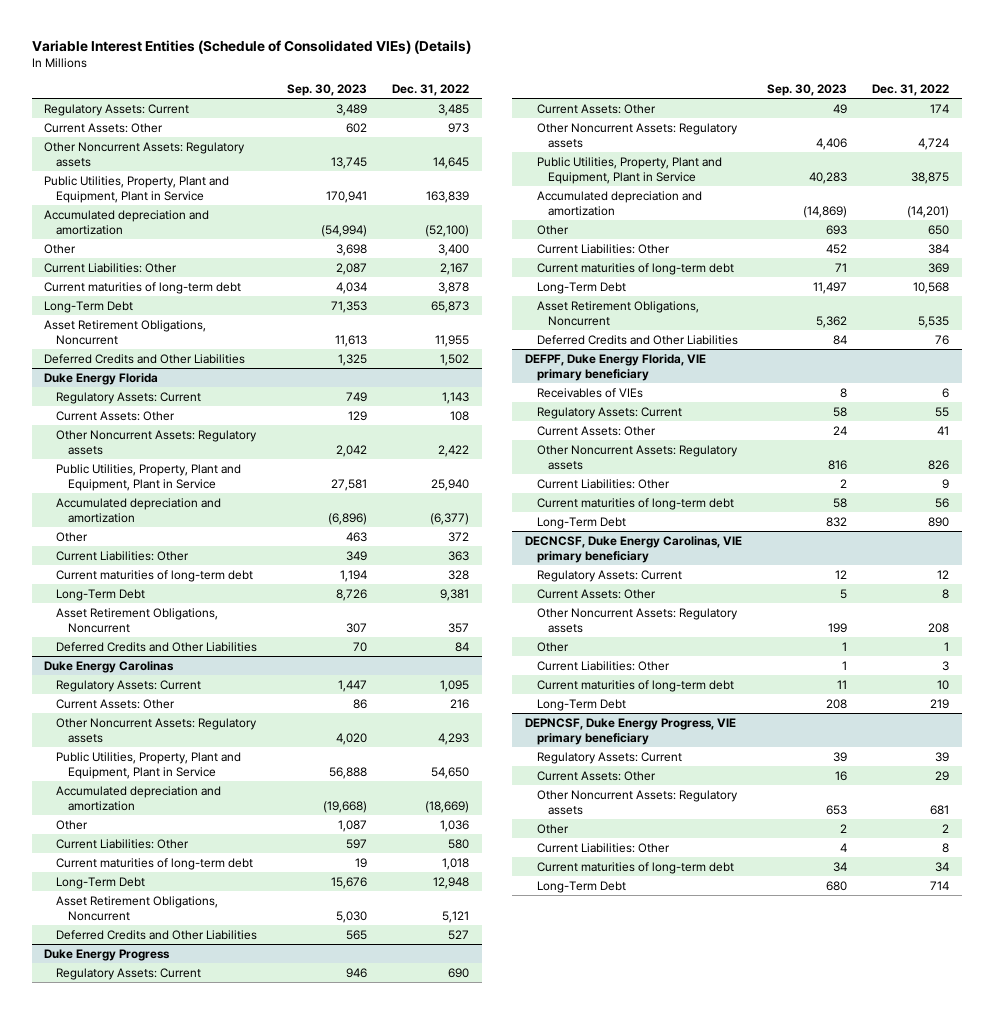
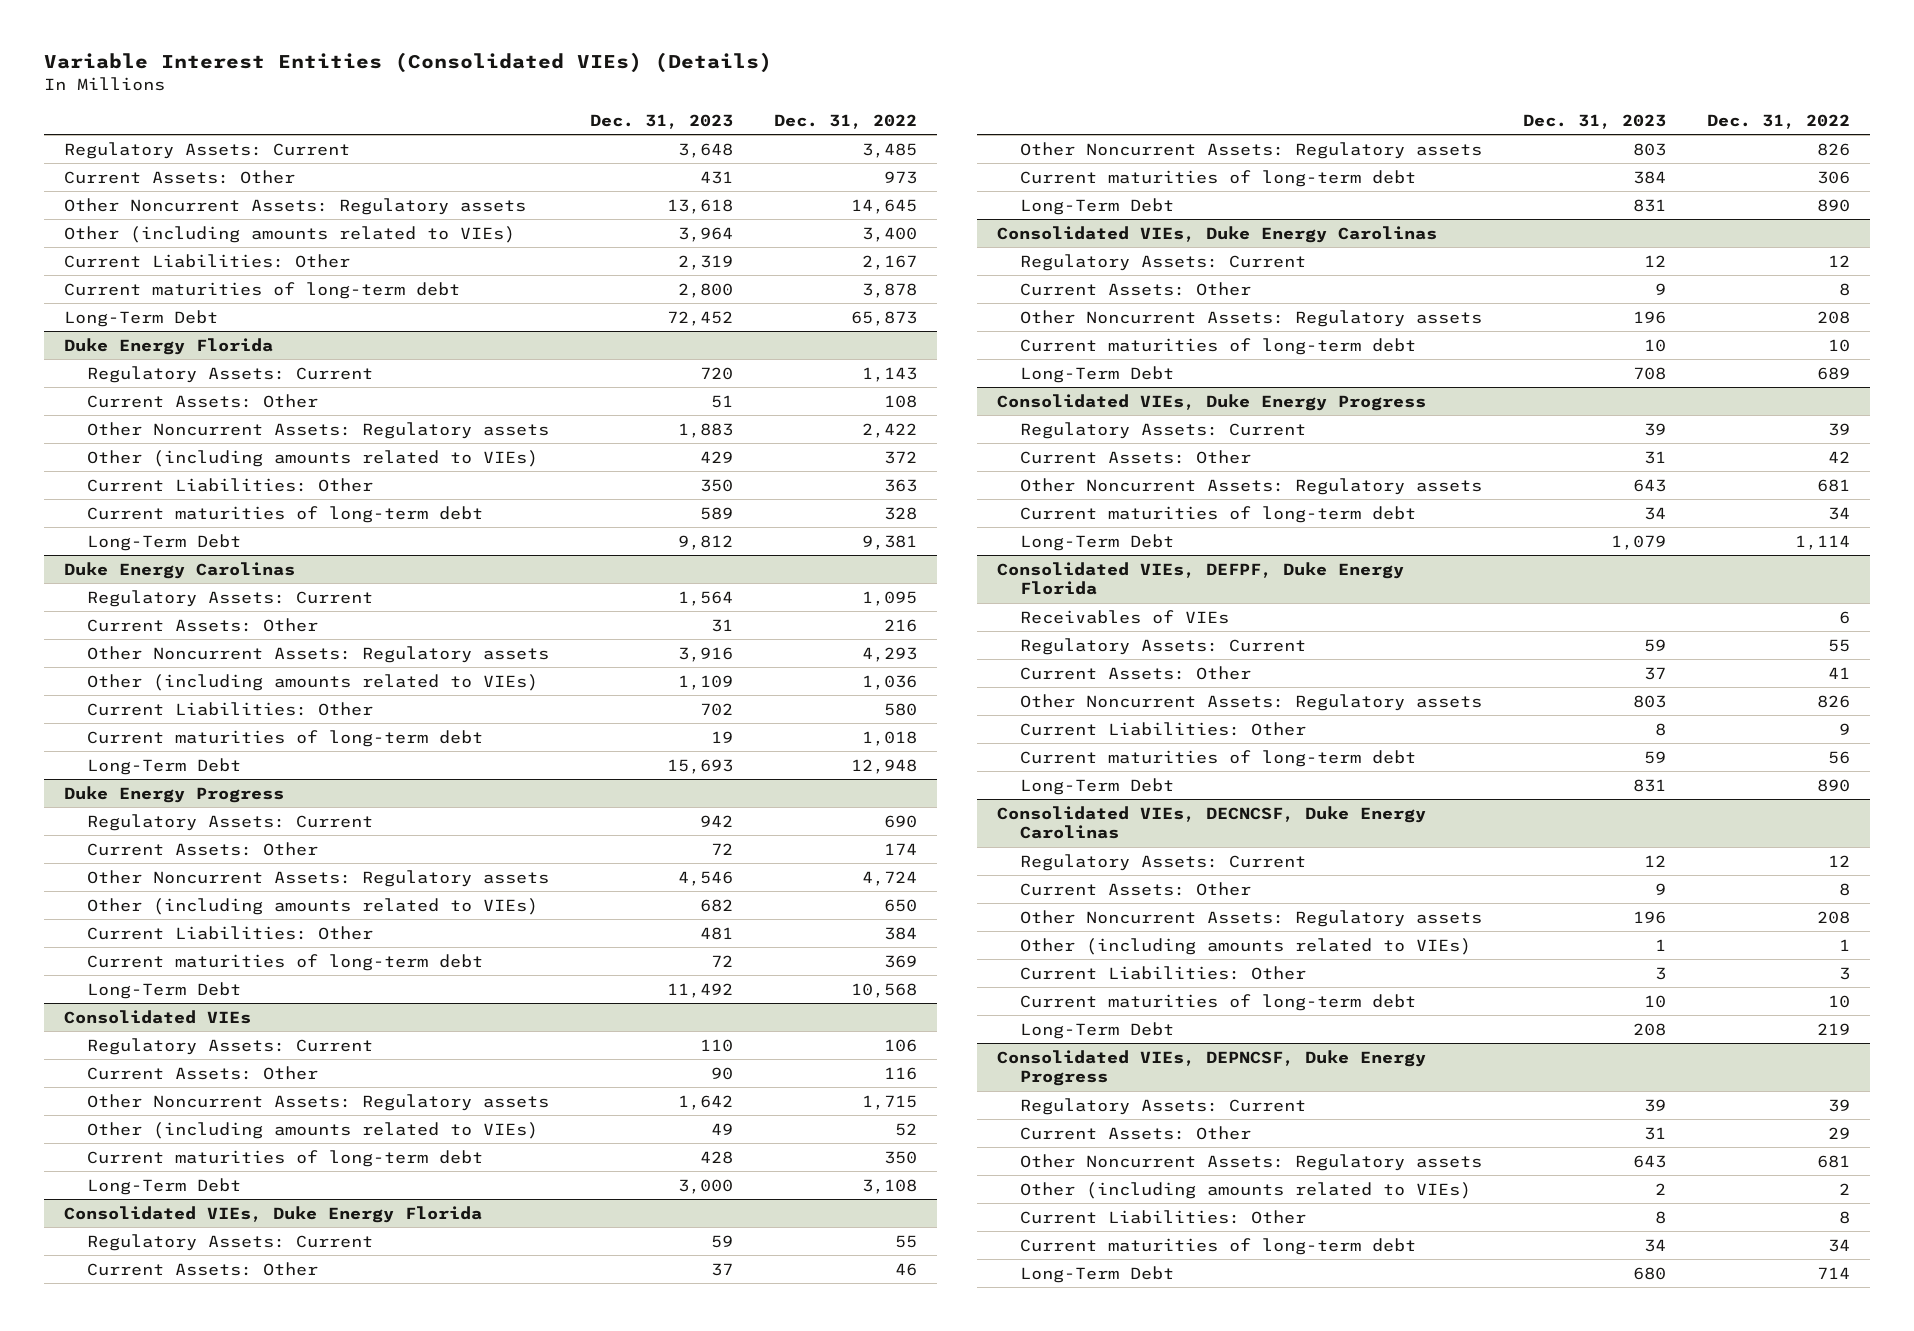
- Variable Interest Entities (Schedule of Consolidated VIEs) (Details)
+ Variable Interest Entities (Consolidated VIEs) (Details)
- | Sep. 30, 2023 | Dec. 31, 2022
+ | Dec. 31, 2023 | Dec. 31, 2022
- Public Utilities, Property, Plant and Equipment, Plant in Service | 170,941 | 163,839
- Accumulated depreciation and amortization | (54,994) | (52,100)
- Other | 3,698 | 3,400
+ Other (including amounts related to VIEs) | 3,964 | 3,400
- Asset Retirement Obligations, Noncurrent | 11,613 | 11,955
- Deferred Credits and Other Liabilities | 1,325 | 1,502
@ Duke Energy Florida
- Public Utilities, Property, Plant and Equipment, Plant in Service | 27,581 | 25,940
- Accumulated depreciation and amortization | (6,896) | (6,377)
- Other | 463 | 372
+ Other (including amounts related to VIEs) | 429 | 372
- Asset Retirement Obligations, Noncurrent | 307 | 357
- Deferred Credits and Other Liabilities | 70 | 84
@ Duke Energy Carolinas
- Public Utilities, Property, Plant and Equipment, Plant in Service | 56,888 | 54,650
- Accumulated depreciation and amortization | (19,668) | (18,669)
- Other | 1,087 | 1,036
+ Other (including amounts related to VIEs) | 1,109 | 1,036
- Asset Retirement Obligations, Noncurrent | 5,030 | 5,121
- Deferred Credits and Other Liabilities | 565 | 527
@ Duke Energy Progress
- Public Utilities, Property, Plant and Equipment, Plant in Service | 40,283 | 38,875
- Accumulated depreciation and amortization | (14,869) | (14,201)
- Other | 693 | 650
+ Other (including amounts related to VIEs) | 682 | 650
- Asset Retirement Obligations, Noncurrent | 5,362 | 5,535
- Deferred Credits and Other Liabilities | 84 | 76
- DEFPF, Duke Energy Florida, VIE primary beneficiary
+ Consolidated VIEs
+ Regulatory Assets: Current | 110 | 106
+ Current Assets: Other | 90 | 116
+ Other Noncurrent Assets: Regulatory assets | 1,642 | 1,715
+ Other (including amounts related to VIEs) | 49 | 52
+ Current maturities of long-term debt | 428 | 350
+ Long-Term Debt | 3,000 | 3,108
+ Consolidated VIEs, Duke Energy Florida
+ Regulatory Assets: Current | 59 | 55
+ Current Assets: Other | 37 | 46
+ Other Noncurrent Assets: Regulatory assets | 803 | 826
+ Current maturities of long-term debt | 384 | 306
+ Long-Term Debt | 831 | 890
+ Consolidated VIEs, Duke Energy Carolinas
+ Regulatory Assets: Current | 12 | 12
+ Current Assets: Other | 9 | 8
+ Other Noncurrent Assets: Regulatory assets | 196 | 208
+ Current maturities of long-term debt | 10 | 10
+ Long-Term Debt | 708 | 689
+ Consolidated VIEs, Duke Energy Progress
+ Regulatory Assets: Current | 39 | 39
+ Current Assets: Other | 31 | 42
+ Other Noncurrent Assets: Regulatory assets | 643 | 681
+ Current maturities of long-term debt | 34 | 34
+ Long-Term Debt | 1,079 | 1,114
+ Consolidated VIEs, DEFPF, Duke Energy Florida
- DECNCSF, Duke Energy Carolinas, VIE primary beneficiary
+ Consolidated VIEs, DECNCSF, Duke Energy Carolinas
- Other | 1 | 1
+ Other (including amounts related to VIEs) | 1 | 1
- DEPNCSF, Duke Energy Progress, VIE primary beneficiary
+ Consolidated VIEs, DEPNCSF, Duke Energy Progress
- Other | 2 | 2
+ Other (including amounts related to VIEs) | 2 | 2

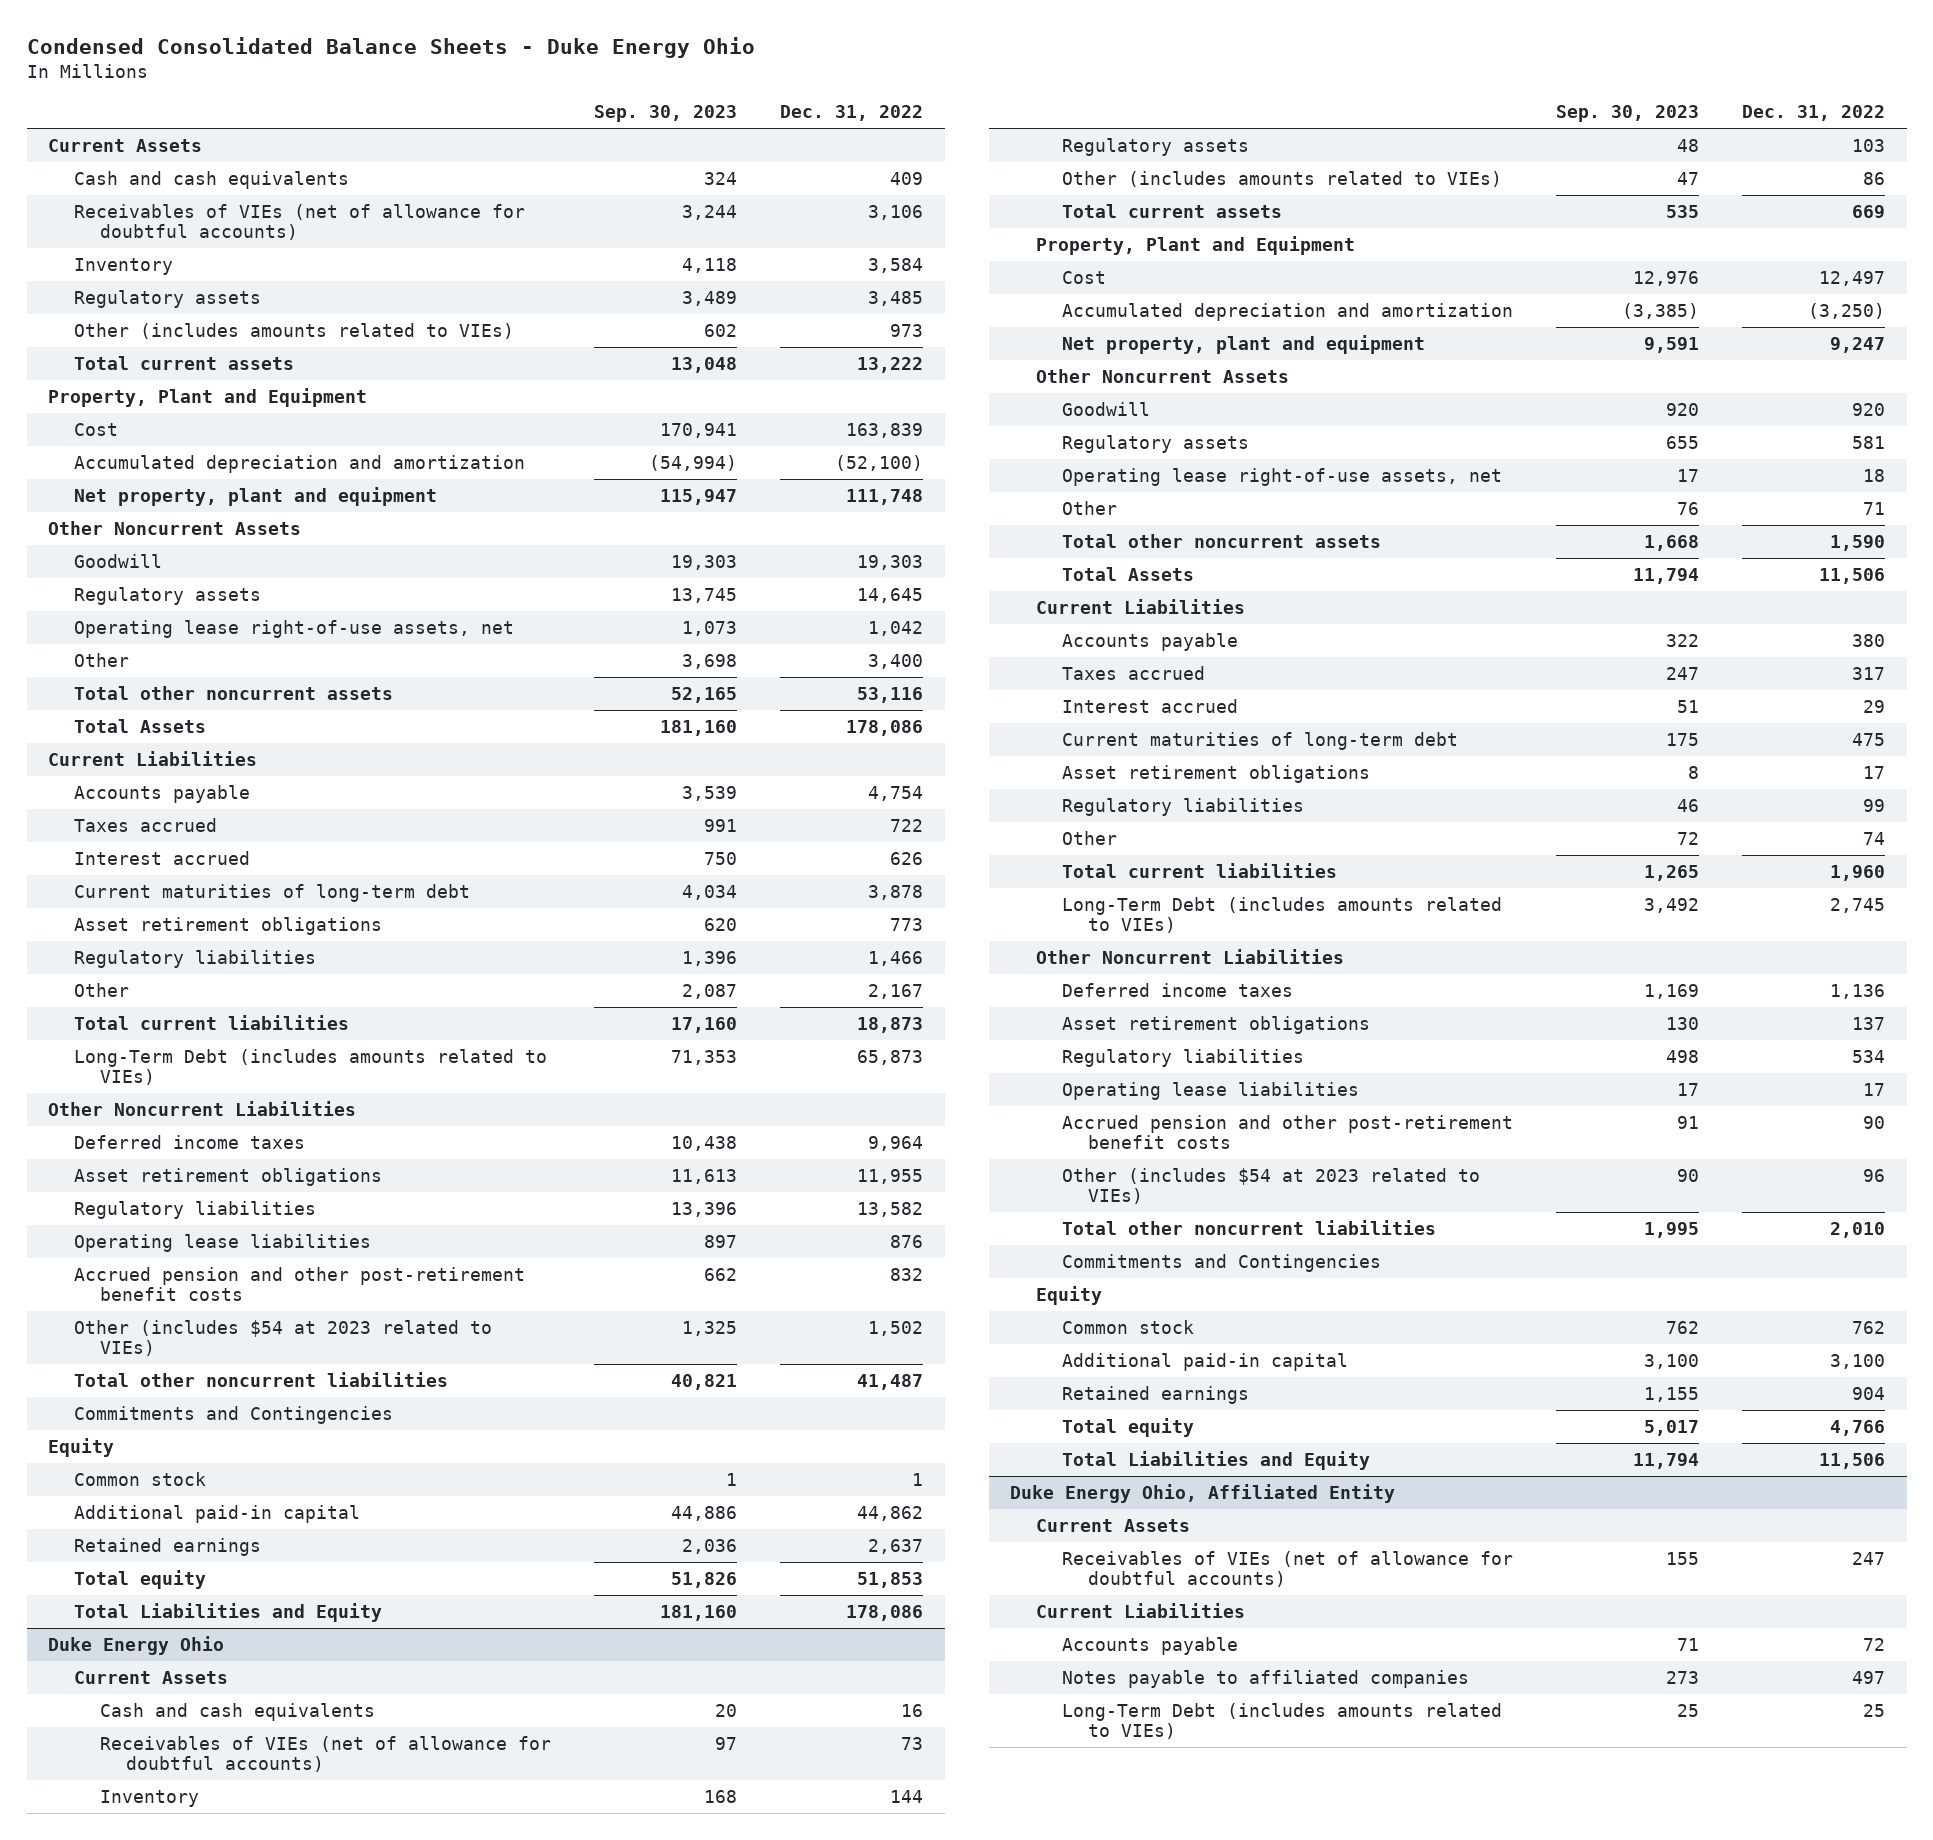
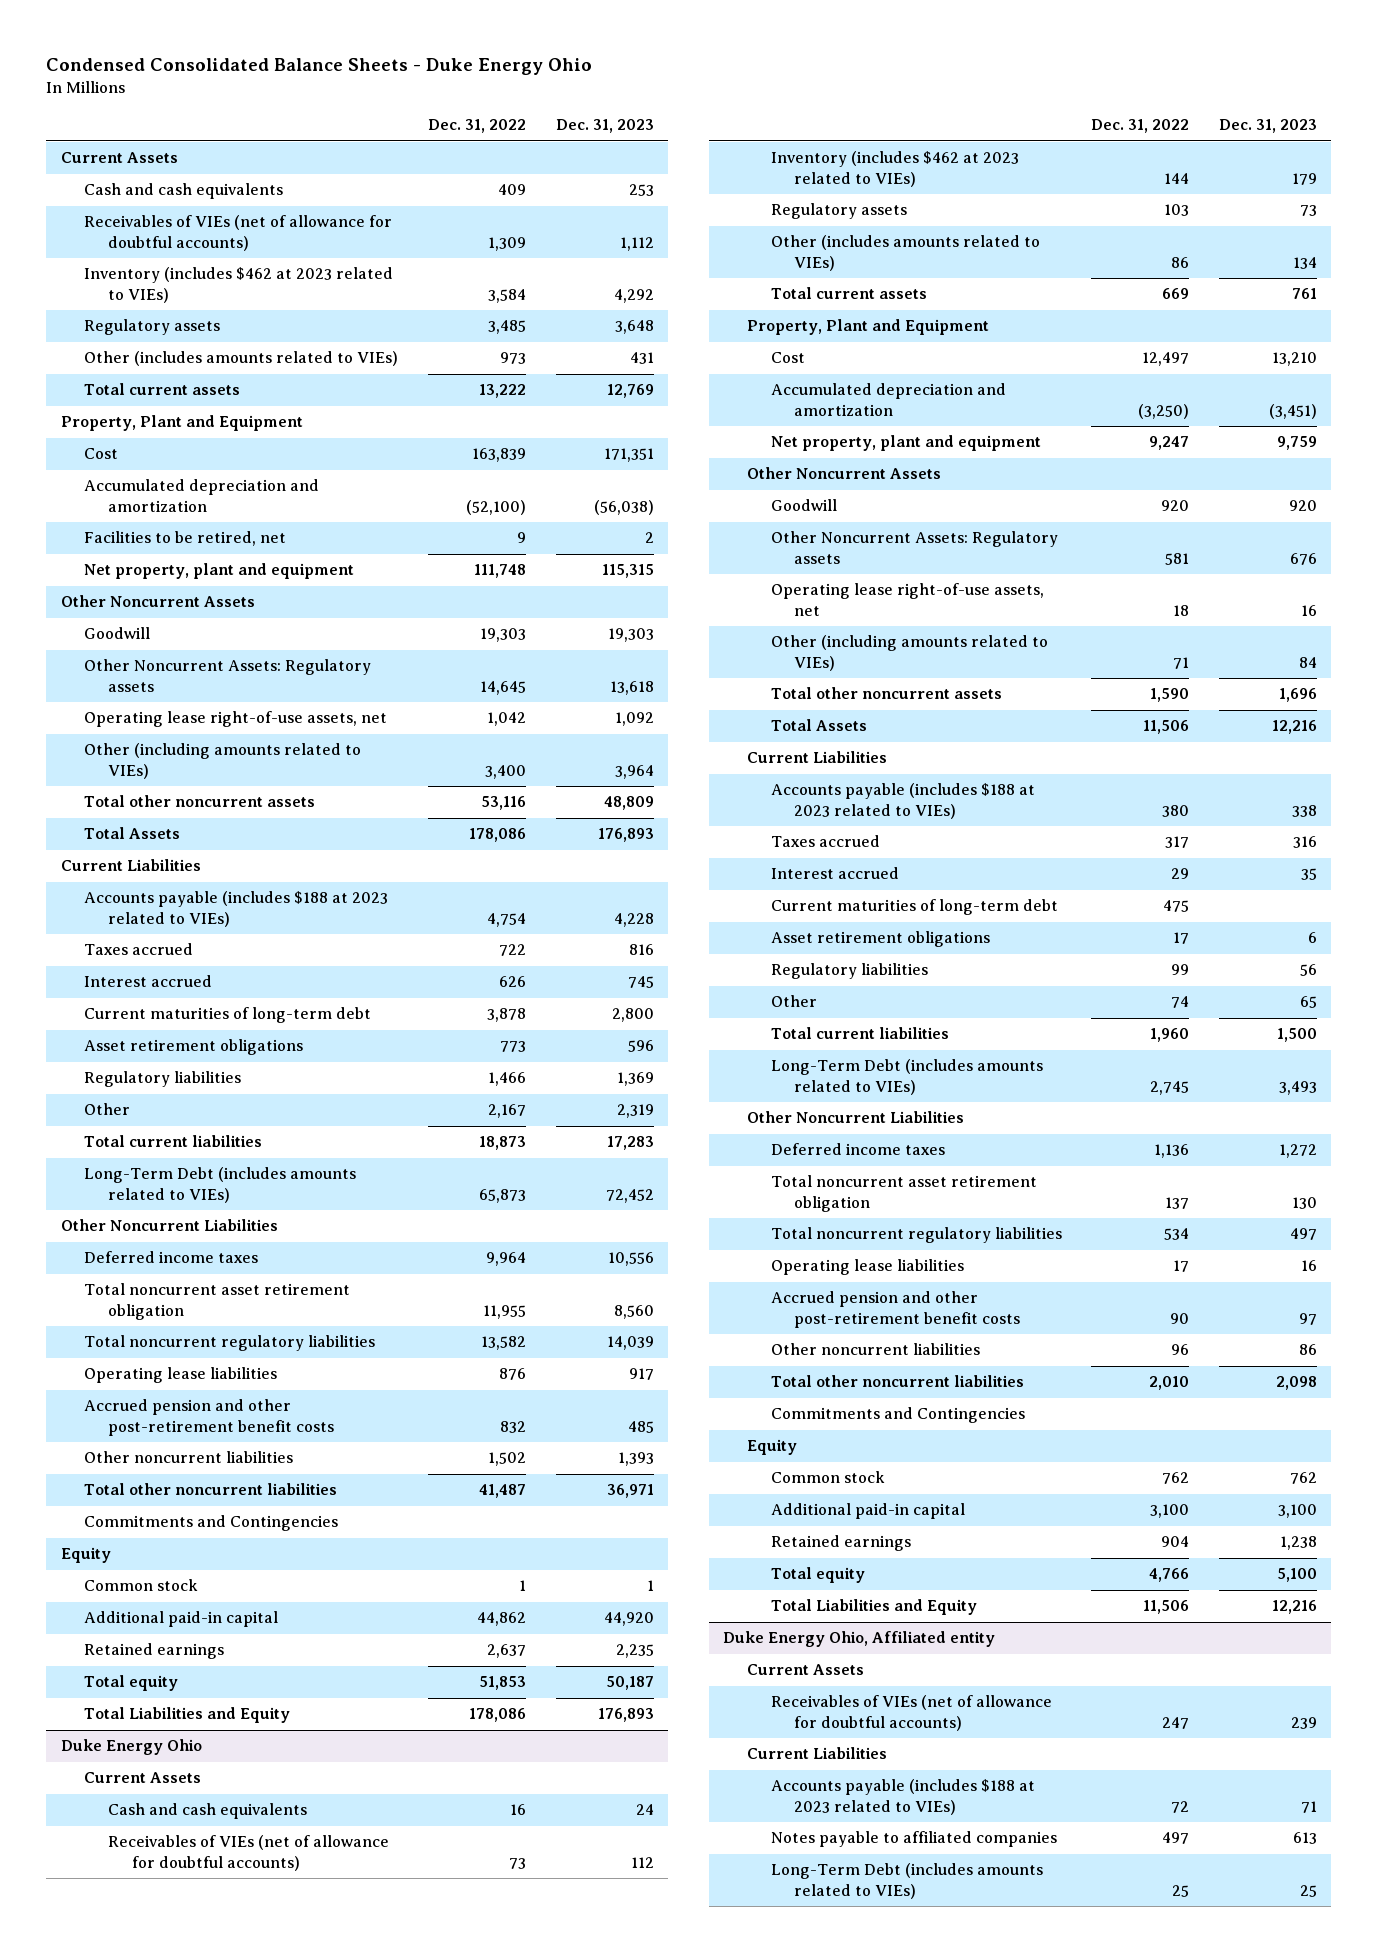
- | Sep. 30, 2023 | Dec. 31, 2022
+ | Dec. 31, 2022 | Dec. 31, 2023
- Receivables of VIEs (net of allowance for doubtful accounts) | 3,244 | 3,106
- Inventory | 4,118 | 3,584
+ Receivables of VIEs (net of allowance for doubtful accounts) | 1,309 | 1,112
+ Inventory (includes $462 at 2023 related to VIEs) | 3,584 | 4,292
+ Facilities to be retired, net | 9 | 2
- Regulatory assets | 13,745 | 14,645
+ Other Noncurrent Assets: Regulatory assets | 14,645 | 13,618
- Other | 3,698 | 3,400
+ Other (including amounts related to VIEs) | 3,400 | 3,964
- Accounts payable | 3,539 | 4,754
+ Accounts payable (includes $188 at 2023 related to VIEs) | 4,754 | 4,228
- Asset retirement obligations | 11,613 | 11,955
- Regulatory liabilities | 13,396 | 13,582
+ Total noncurrent asset retirement obligation | 11,955 | 8,560
+ Total noncurrent regulatory liabilities | 13,582 | 14,039
- Other (includes $54 at 2023 related to VIEs) | 1,325 | 1,502
+ Other noncurrent liabilities | 1,502 | 1,393
@ Duke Energy Ohio
- Inventory | 168 | 144
+ Inventory (includes $462 at 2023 related to VIEs) | 144 | 179
- Regulatory assets | 655 | 581
+ Other Noncurrent Assets: Regulatory assets | 581 | 676
- Other | 76 | 71
+ Other (including amounts related to VIEs) | 71 | 84
- Accounts payable | 322 | 380
+ Accounts payable (includes $188 at 2023 related to VIEs) | 380 | 338
- Asset retirement obligations | 130 | 137
- Regulatory liabilities | 498 | 534
+ Total noncurrent asset retirement obligation | 137 | 130
+ Total noncurrent regulatory liabilities | 534 | 497
- Other (includes $54 at 2023 related to VIEs) | 90 | 96
+ Other noncurrent liabilities | 96 | 86
- Duke Energy Ohio, Affiliated Entity
+ Duke Energy Ohio, Affiliated entity
- Accounts payable | 71 | 72
+ Accounts payable (includes $188 at 2023 related to VIEs) | 72 | 71

